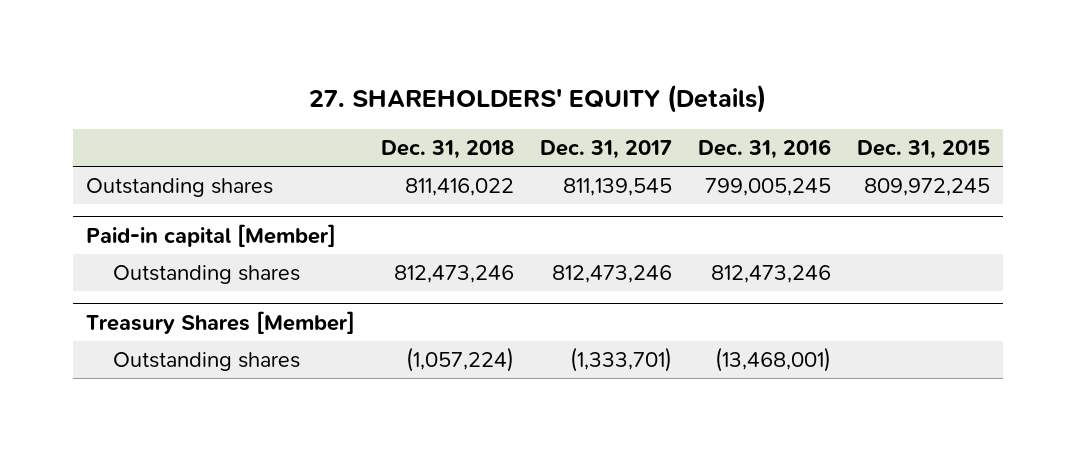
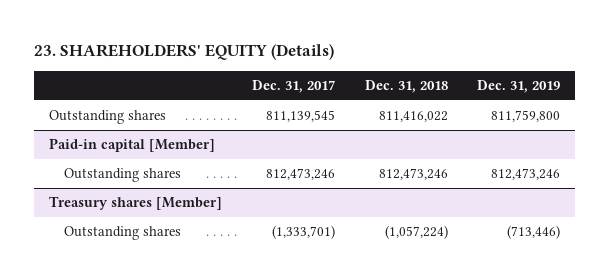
- 27. SHAREHOLDERS' EQUITY (Details)
+ 23. SHAREHOLDERS' EQUITY (Details)
- | Dec. 31, 2018 | Dec. 31, 2017 | Dec. 31, 2016 | Dec. 31, 2015
+ | Dec. 31, 2017 | Dec. 31, 2018 | Dec. 31, 2019
- Treasury Shares [Member]
+ Treasury shares [Member]

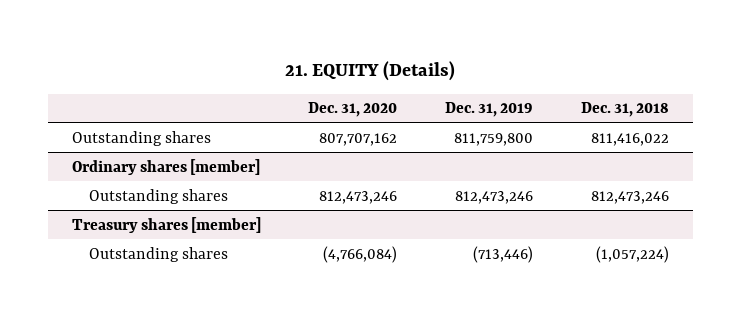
- 23. SHAREHOLDERS' EQUITY (Details)
+ 21. EQUITY (Details)
- | Dec. 31, 2017 | Dec. 31, 2018 | Dec. 31, 2019
+ | Dec. 31, 2020 | Dec. 31, 2019 | Dec. 31, 2018
- Paid-in capital [Member]
+ Ordinary shares [member]
- Treasury shares [Member]
+ Treasury shares [member]

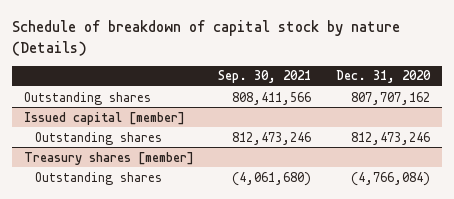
- 21. EQUITY (Details)
+ Schedule of breakdown of capital stock by nature (Details)
- | Dec. 31, 2020 | Dec. 31, 2019 | Dec. 31, 2018
+ | Sep. 30, 2021 | Dec. 31, 2020
- Ordinary shares [member]
+ Issued capital [member]

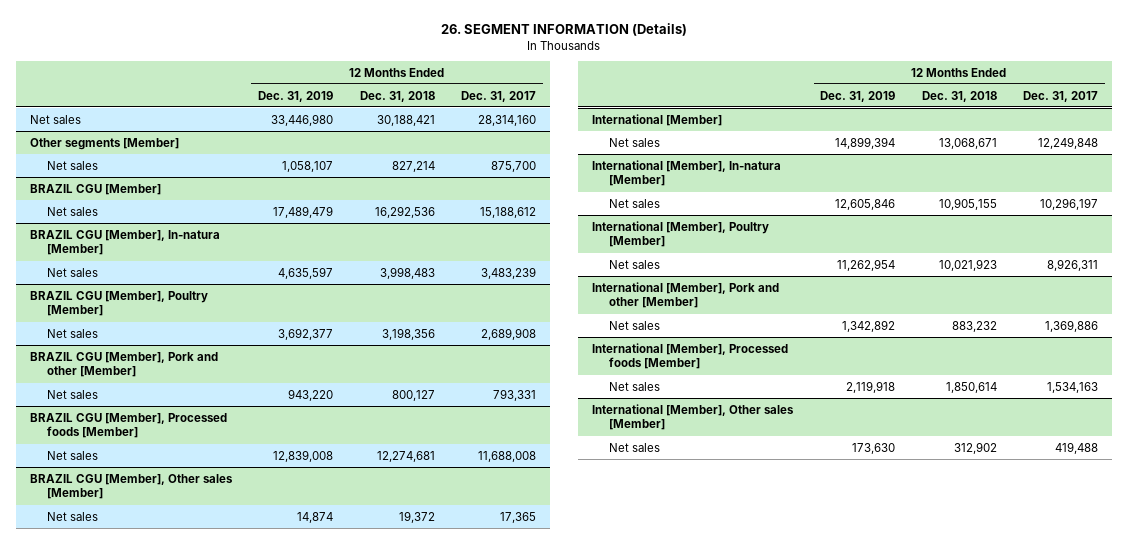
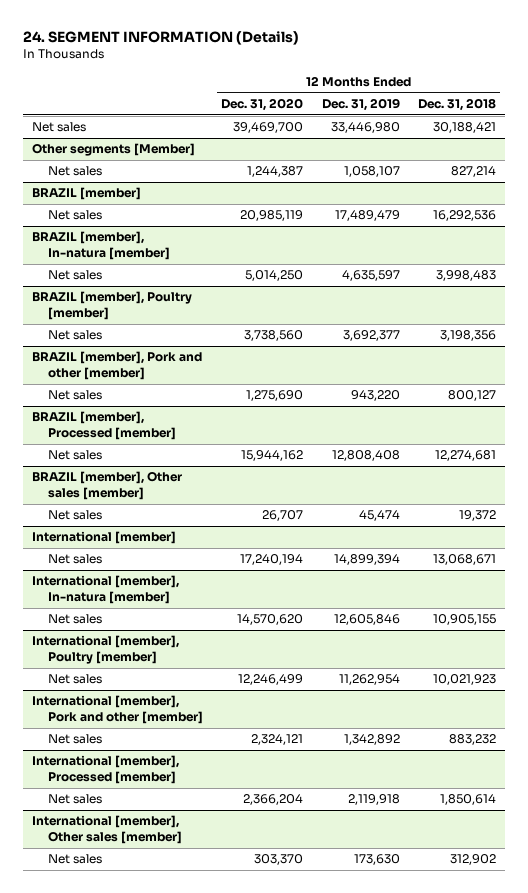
- 26. SEGMENT INFORMATION (Details)
+ 24. SEGMENT INFORMATION (Details)
- | 12 Months Ended Dec. 31, 2019 | 12 Months Ended Dec. 31, 2018 | 12 Months Ended Dec. 31, 2017
+ | 12 Months Ended Dec. 31, 2020 | 12 Months Ended Dec. 31, 2019 | 12 Months Ended Dec. 31, 2018
- BRAZIL CGU [Member]
+ BRAZIL [member]
- BRAZIL CGU [Member], In-natura [Member]
+ BRAZIL [member], In-natura [member]
- BRAZIL CGU [Member], Poultry [Member]
+ BRAZIL [member], Poultry [member]
- BRAZIL CGU [Member], Pork and other [Member]
+ BRAZIL [member], Pork and other [member]
- BRAZIL CGU [Member], Processed foods [Member]
- Net sales | 12,839,008 | 12,274,681 | 11,688,008
- BRAZIL CGU [Member], Other sales [Member]
- Net sales | 14,874 | 19,372 | 17,365
- International [Member]
+ BRAZIL [member], Processed [member]
+ Net sales | 15,944,162 | 12,808,408 | 12,274,681
+ BRAZIL [member], Other sales [member]
+ Net sales | 26,707 | 45,474 | 19,372
+ International [member]
- International [Member], In-natura [Member]
+ International [member], In-natura [member]
- International [Member], Poultry [Member]
+ International [member], Poultry [member]
- International [Member], Pork and other [Member]
+ International [member], Pork and other [member]
- International [Member], Processed foods [Member]
+ International [member], Processed [member]
- International [Member], Other sales [Member]
+ International [member], Other sales [member]

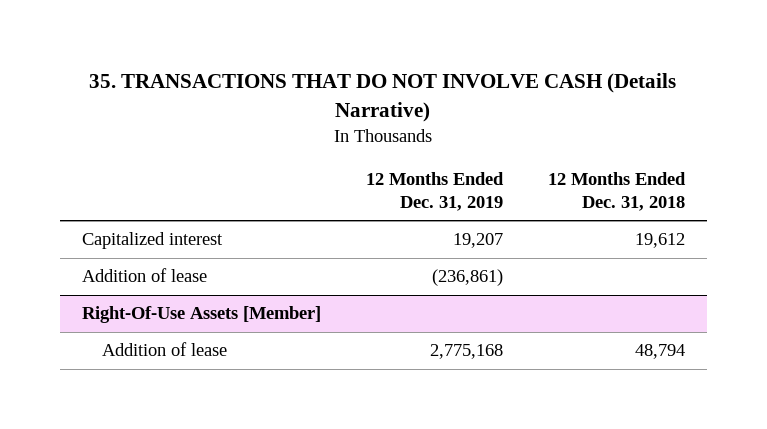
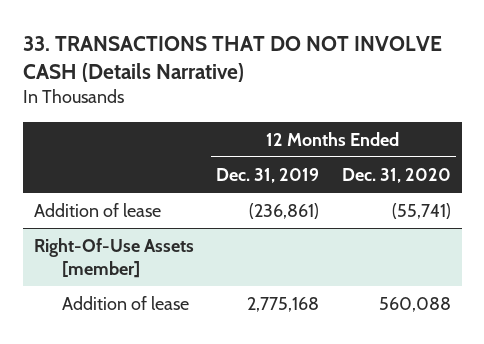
- 35. TRANSACTIONS THAT DO NOT INVOLVE CASH (Details Narrative)
+ 33. TRANSACTIONS THAT DO NOT INVOLVE CASH (Details Narrative)
- | 12 Months Ended Dec. 31, 2019 | 12 Months Ended Dec. 31, 2018
+ | 12 Months Ended Dec. 31, 2019 | 12 Months Ended Dec. 31, 2020
- Capitalized interest | 19,207 | 19,612
- Right-Of-Use Assets [Member]
+ Right-Of-Use Assets [member]

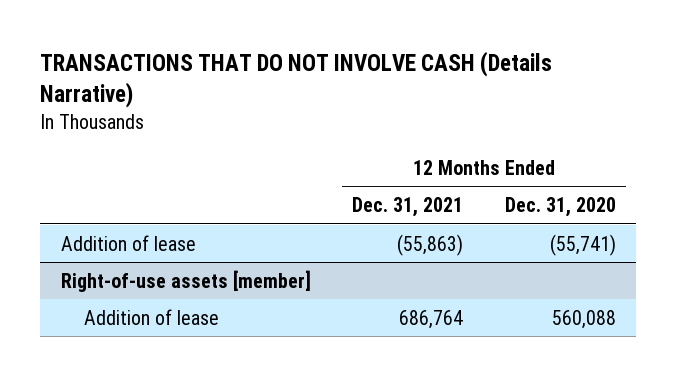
- 33. TRANSACTIONS THAT DO NOT INVOLVE CASH (Details Narrative)
+ TRANSACTIONS THAT DO NOT INVOLVE CASH (Details Narrative)
- | 12 Months Ended Dec. 31, 2019 | 12 Months Ended Dec. 31, 2020
+ | 12 Months Ended Dec. 31, 2021 | 12 Months Ended Dec. 31, 2020
- Right-Of-Use Assets [member]
+ Right-of-use assets [member]

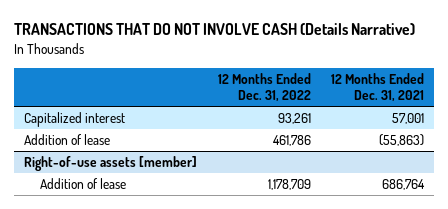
- | 12 Months Ended Dec. 31, 2021 | 12 Months Ended Dec. 31, 2020
+ | 12 Months Ended Dec. 31, 2022 | 12 Months Ended Dec. 31, 2021
+ Capitalized interest | 93,261 | 57,001

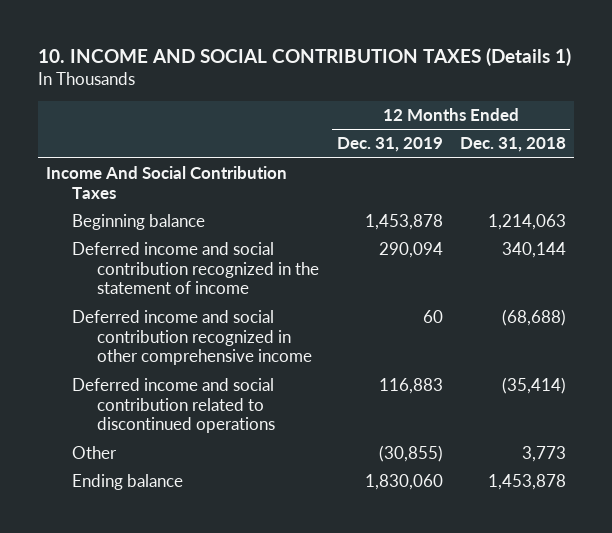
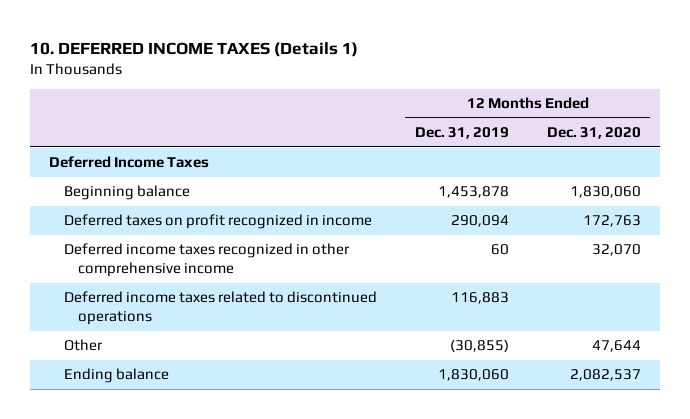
- 10. INCOME AND SOCIAL CONTRIBUTION TAXES (Details 1)
+ 10. DEFERRED INCOME TAXES (Details 1)
- | 12 Months Ended Dec. 31, 2019 | 12 Months Ended Dec. 31, 2018
+ | 12 Months Ended Dec. 31, 2019 | 12 Months Ended Dec. 31, 2020
- Income And Social Contribution Taxes
+ Deferred Income Taxes
- Deferred income and social contribution recognized in the statement of income | 290,094 | 340,144
- Deferred income and social contribution recognized in other comprehensive income | 60 | (68,688)
- Deferred income and social contribution related to discontinued operations | 116,883 | (35,414)
+ Deferred taxes on profit recognized in income | 290,094 | 172,763
+ Deferred income taxes recognized in other comprehensive income | 60 | 32,070
+ Deferred income taxes related to discontinued operations | 116,883 |

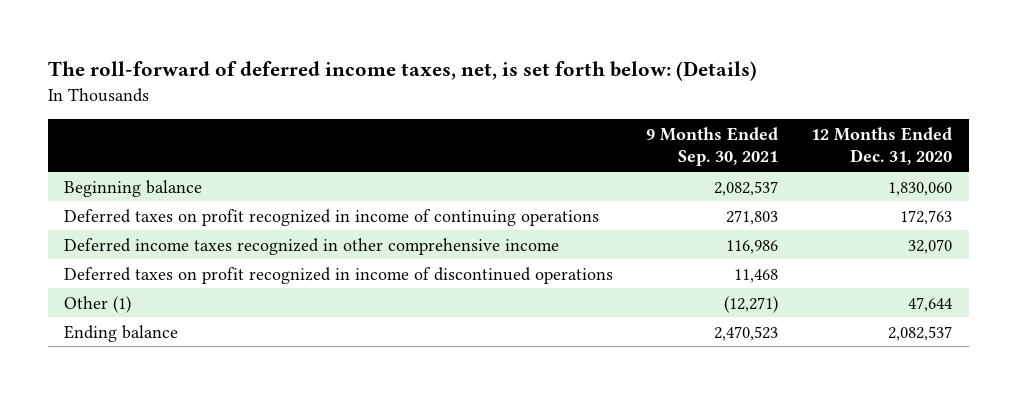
- 10. DEFERRED INCOME TAXES (Details 1)
+ The roll-forward of deferred income taxes, net, is set forth below: (Details)
- | 12 Months Ended Dec. 31, 2019 | 12 Months Ended Dec. 31, 2020
+ | 9 Months Ended Sep. 30, 2021 | 12 Months Ended Dec. 31, 2020
- Deferred Income Taxes
- Deferred taxes on profit recognized in income | 290,094 | 172,763
+ Deferred taxes on profit recognized in income of continuing operations | 271,803 | 172,763
- Deferred income taxes related to discontinued operations | 116,883 |
- Other | (30,855) | 47,644
+ Deferred taxes on profit recognized in income of discontinued operations | 11,468 |
+ Other (1) | (12,271) | 47,644

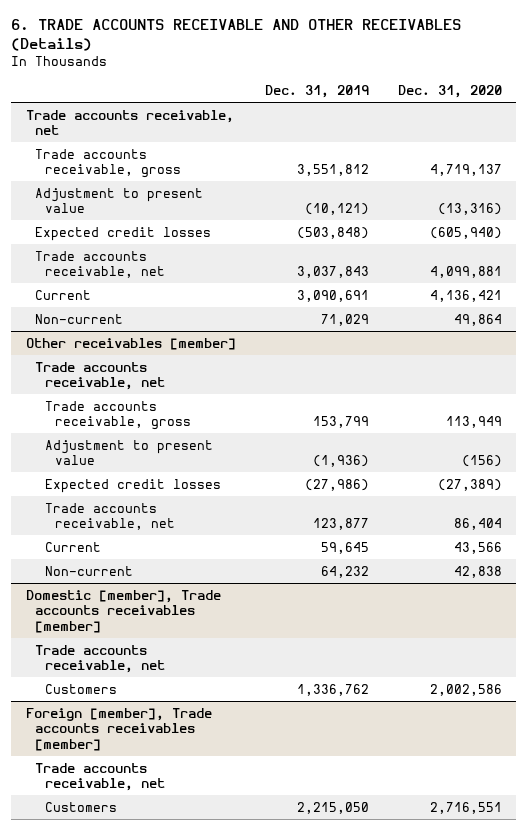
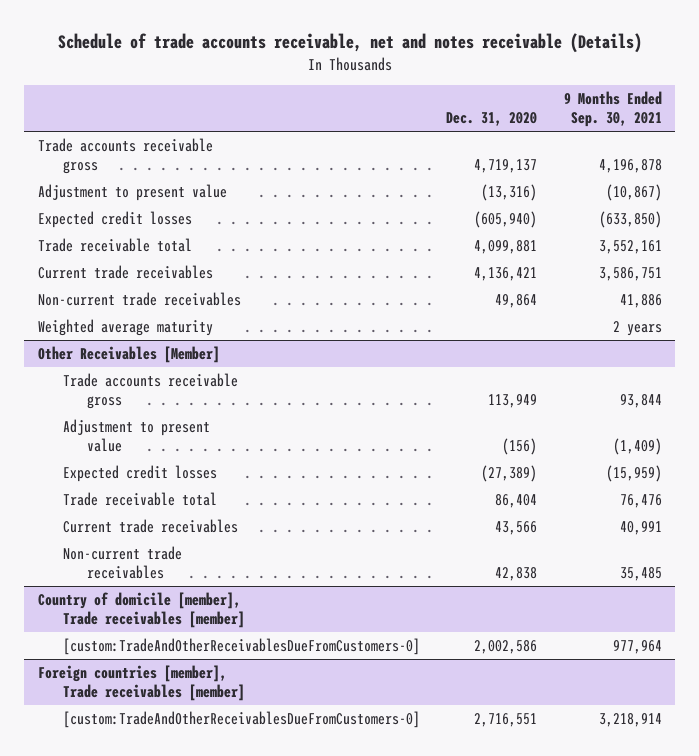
- 6. TRADE ACCOUNTS RECEIVABLE AND OTHER RECEIVABLES (Details)
+ Schedule of trade accounts receivable, net and notes receivable (Details)
- | Dec. 31, 2019 | Dec. 31, 2020
+ | Dec. 31, 2020 | 9 Months Ended Sep. 30, 2021
- Trade accounts receivable, net
- Trade accounts receivable, gross | 3,551,812 | 4,719,137
+ Trade accounts receivable gross | 4,719,137 | 4,196,878
- Trade accounts receivable, net | 3,037,843 | 4,099,881
- Current | 3,090,691 | 4,136,421
- Non-current | 71,029 | 49,864
- Other receivables [member]
- Trade accounts receivable, net
- Trade accounts receivable, gross | 153,799 | 113,949
+ Trade receivable total | 4,099,881 | 3,552,161
+ Current trade receivables | 4,136,421 | 3,586,751
+ Non-current trade receivables | 49,864 | 41,886
+ Weighted average maturity | | 2 years
+ Other Receivables [Member]
+ Trade accounts receivable gross | 113,949 | 93,844
- Trade accounts receivable, net | 123,877 | 86,404
- Current | 59,645 | 43,566
- Non-current | 64,232 | 42,838
- Domestic [member], Trade accounts receivables [member]
- Trade accounts receivable, net
- Customers | 1,336,762 | 2,002,586
- Foreign [member], Trade accounts receivables [member]
- Trade accounts receivable, net
- Customers | 2,215,050 | 2,716,551
+ Trade receivable total | 86,404 | 76,476
+ Current trade receivables | 43,566 | 40,991
+ Non-current trade receivables | 42,838 | 35,485
+ Country of domicile [member], Trade receivables [member]
+ [custom:TradeAndOtherReceivablesDueFromCustomers-0] | 2,002,586 | 977,964
+ Foreign countries [member], Trade receivables [member]
+ [custom:TradeAndOtherReceivablesDueFromCustomers-0] | 2,716,551 | 3,218,914

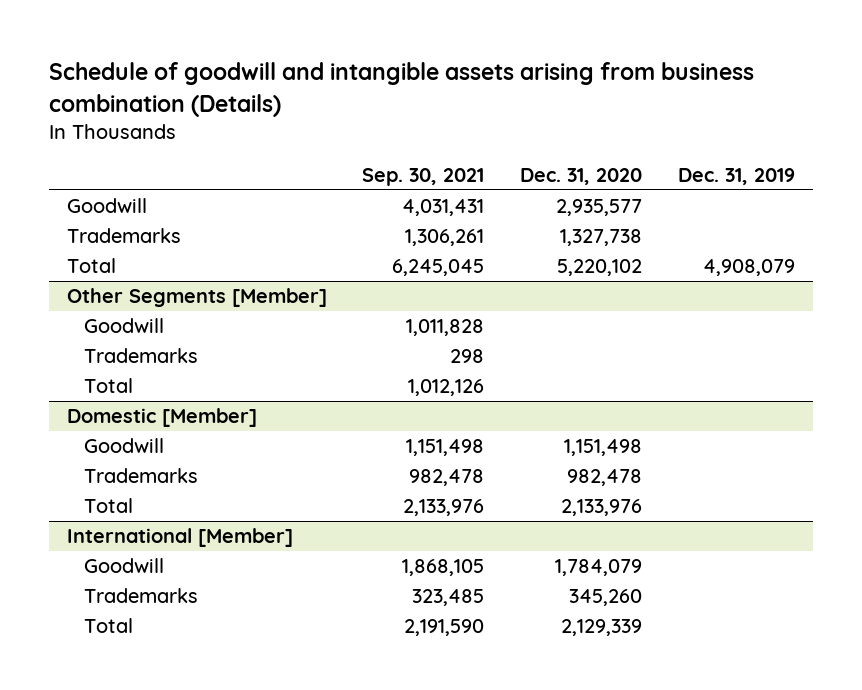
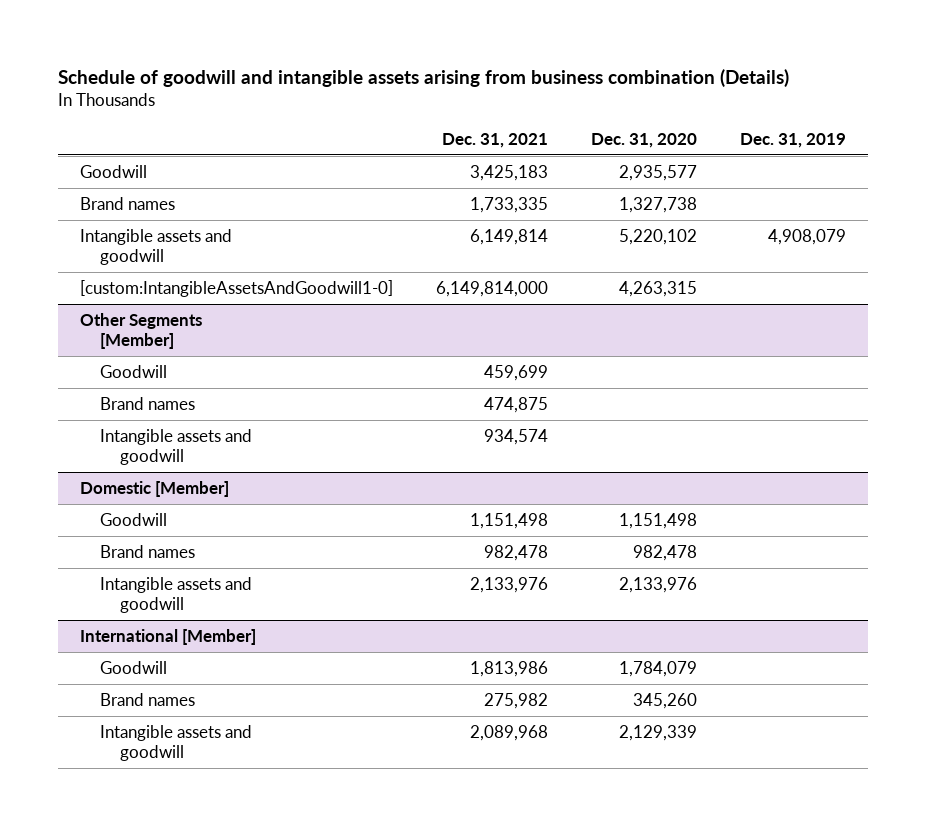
- | Sep. 30, 2021 | Dec. 31, 2020 | Dec. 31, 2019
+ | Dec. 31, 2021 | Dec. 31, 2020 | Dec. 31, 2019
- Trademarks | 1,306,261 | 1,327,738 |
- Total | 6,245,045 | 5,220,102 | 4,908,079
+ Brand names | 1,733,335 | 1,327,738 |
+ Intangible assets and goodwill | 6,149,814 | 5,220,102 | 4,908,079
+ [custom:IntangibleAssetsAndGoodwill1-0] | 6,149,814,000 | 4,263,315 |
@ Other Segments [Member]
- Trademarks | 298 | |
- Total | 1,012,126 | |
+ Brand names | 474,875 | |
+ Intangible assets and goodwill | 934,574 | |
@ Domestic [Member]
- Trademarks | 982,478 | 982,478 |
- Total | 2,133,976 | 2,133,976 |
+ Brand names | 982,478 | 982,478 |
+ Intangible assets and goodwill | 2,133,976 | 2,133,976 |
@ International [Member]
- Trademarks | 323,485 | 345,260 |
- Total | 2,191,590 | 2,129,339 |
+ Brand names | 275,982 | 345,260 |
+ Intangible assets and goodwill | 2,089,968 | 2,129,339 |

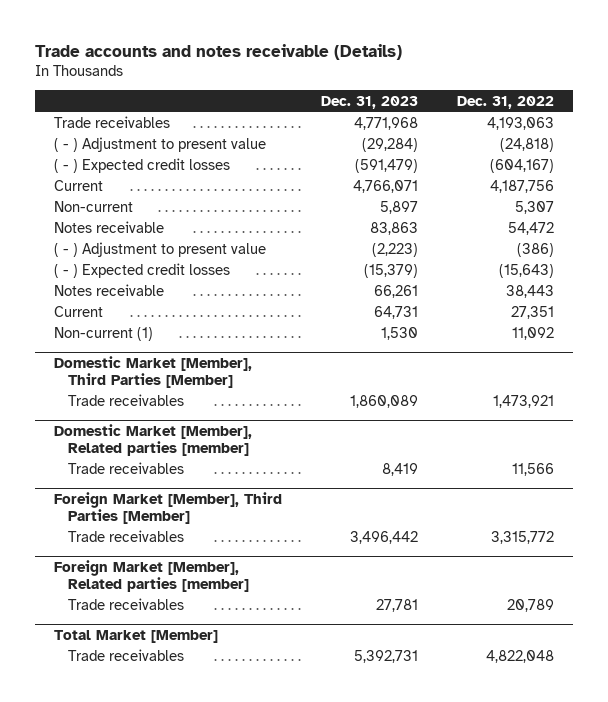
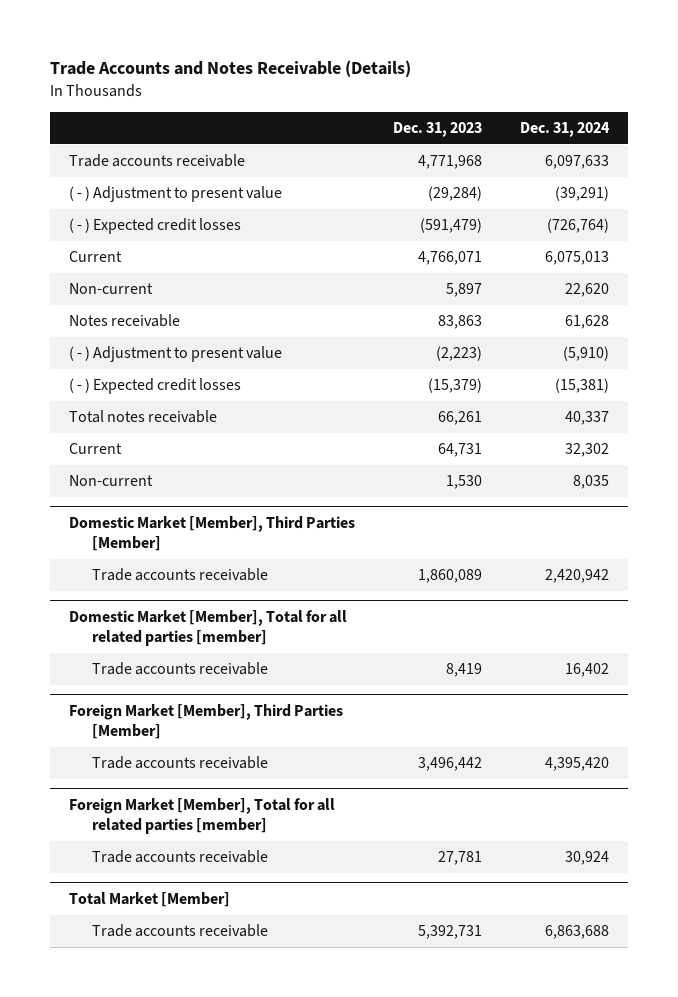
- Trade accounts and notes receivable (Details)
+ Trade Accounts and Notes Receivable (Details)
- | Dec. 31, 2023 | Dec. 31, 2022
+ | Dec. 31, 2023 | Dec. 31, 2024
- Trade receivables | 4,771,968 | 4,193,063
+ Trade accounts receivable | 4,771,968 | 6,097,633
- Notes receivable | 66,261 | 38,443
+ Total notes receivable | 66,261 | 40,337
- Non-current (1) | 1,530 | 11,092
+ Non-current | 1,530 | 8,035
@ Domestic Market [Member], Third Parties [Member]
- Trade receivables | 1,860,089 | 1,473,921
- Domestic Market [Member], Related parties [member]
- Trade receivables | 8,419 | 11,566
@ Domestic Market [Member], Third Parties [Member]
+ Trade accounts receivable | 1,860,089 | 2,420,942
+ Domestic Market [Member], Total for all related parties [member]
+ Trade accounts receivable | 8,419 | 16,402
@ Foreign Market [Member], Third Parties [Member]
- Trade receivables | 3,496,442 | 3,315,772
- Foreign Market [Member], Related parties [member]
- Trade receivables | 27,781 | 20,789
@ Foreign Market [Member], Third Parties [Member]
+ Trade accounts receivable | 3,496,442 | 4,395,420
+ Foreign Market [Member], Total for all related parties [member]
+ Trade accounts receivable | 27,781 | 30,924
@ Total Market [Member]
- Trade receivables | 5,392,731 | 4,822,048
+ Trade accounts receivable | 5,392,731 | 6,863,688

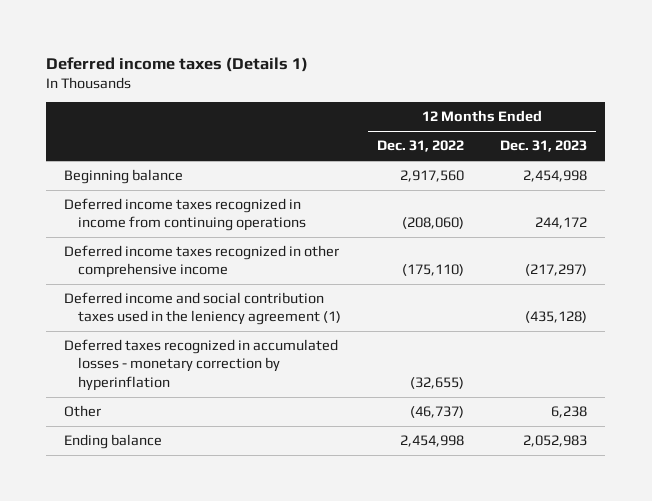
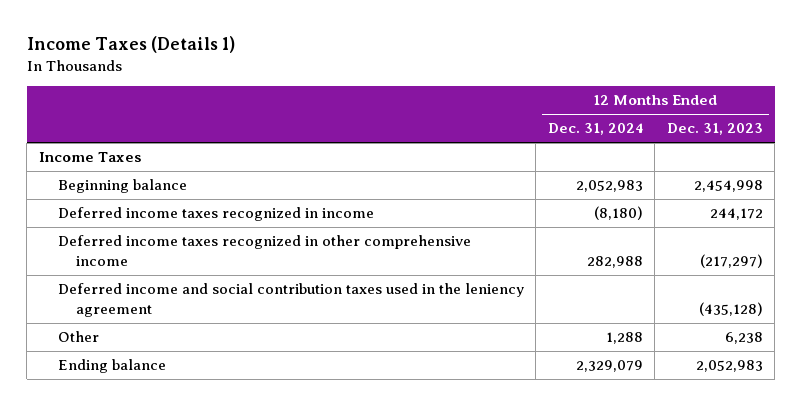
- Deferred income taxes (Details 1)
+ Income Taxes (Details 1)
- | 12 Months Ended Dec. 31, 2022 | 12 Months Ended Dec. 31, 2023
+ | 12 Months Ended Dec. 31, 2024 | 12 Months Ended Dec. 31, 2023
+ Income Taxes
- Deferred income taxes recognized in income from continuing operations | (208,060) | 244,172
+ Deferred income taxes recognized in income | (8,180) | 244,172
- Deferred income and social contribution taxes used in the leniency agreement (1) | | (435,128)
- Deferred taxes recognized in accumulated losses - monetary correction by hyperinflation | (32,655) |
+ Deferred income and social contribution taxes used in the leniency agreement | | (435,128)

